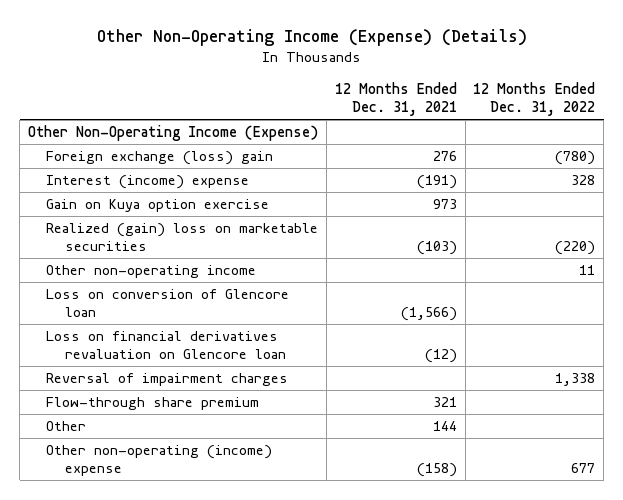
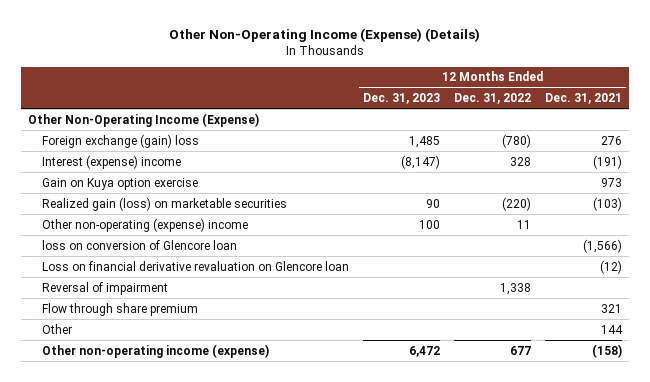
- | 12 Months Ended Dec. 31, 2021 | 12 Months Ended Dec. 31, 2022
+ | 12 Months Ended Dec. 31, 2023 | 12 Months Ended Dec. 31, 2022 | 12 Months Ended Dec. 31, 2021
- Foreign exchange (loss) gain | 276 | (780)
- Interest (income) expense | (191) | 328
+ Foreign exchange (gain) loss | 1,485 | (780) | 276
+ Interest (expense) income | (8,147) | 328 | (191)
- Realized (gain) loss on marketable securities | (103) | (220)
- Other non-operating income | | 11
- Loss on conversion of Glencore loan | (1,566) |
- Loss on financial derivatives revaluation on Glencore loan | (12) |
- Reversal of impairment charges | | 1,338
- Flow-through share premium | 321 |
+ Realized gain (loss) on marketable securities | 90 | (220) | (103)
+ Other non-operating (expense) income | 100 | 11 |
+ loss on conversion of Glencore loan | | | (1,566)
+ Loss on financial derivative revaluation on Glencore loan | | | (12)
+ Reversal of impairment | | 1,338 |
+ Flow through share premium | | | 321
- Other non-operating (income) expense | (158) | 677
+ Other non-operating income (expense) | 6,472 | 677 | (158)

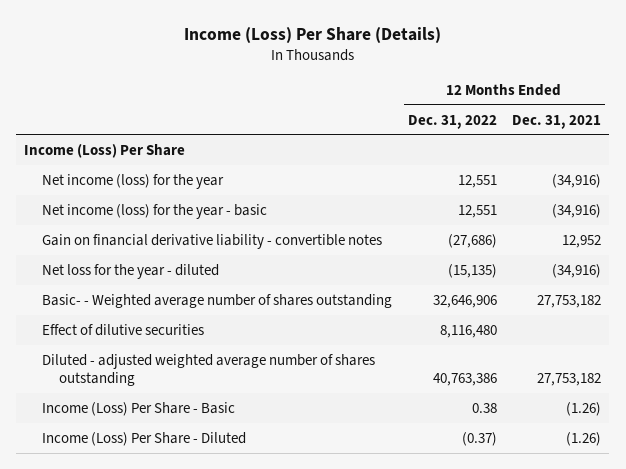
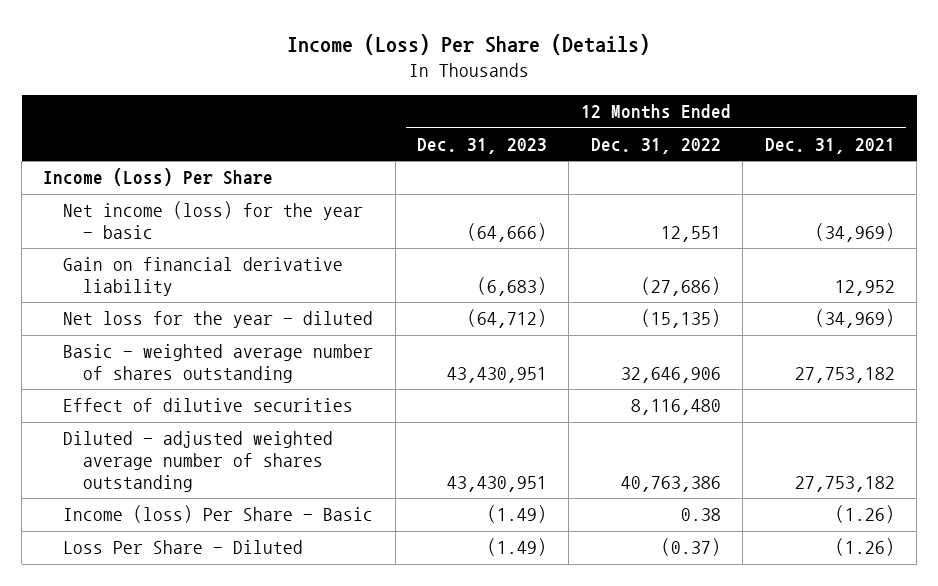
- | 12 Months Ended Dec. 31, 2022 | 12 Months Ended Dec. 31, 2021
+ | 12 Months Ended Dec. 31, 2023 | 12 Months Ended Dec. 31, 2022 | 12 Months Ended Dec. 31, 2021
- Net income (loss) for the year | 12,551 | (34,916)
- Net income (loss) for the year - basic | 12,551 | (34,916)
- Gain on financial derivative liability - convertible notes | (27,686) | 12,952
- Net loss for the year - diluted | (15,135) | (34,916)
- Basic- - Weighted average number of shares outstanding | 32,646,906 | 27,753,182
+ Net income (loss) for the year - basic | (64,666) | 12,551 | (34,969)
+ Gain on financial derivative liability | (6,683) | (27,686) | 12,952
+ Net loss for the year - diluted | (64,712) | (15,135) | (34,969)
+ Basic - weighted average number of shares outstanding | 43,430,951 | 32,646,906 | 27,753,182
- Income (Loss) Per Share - Basic | 0.38 | (1.26)
- Income (Loss) Per Share - Diluted | (0.37) | (1.26)
+ Income (loss) Per Share - Basic | (1.49) | 0.38 | (1.26)
+ Loss Per Share - Diluted | (1.49) | (0.37) | (1.26)

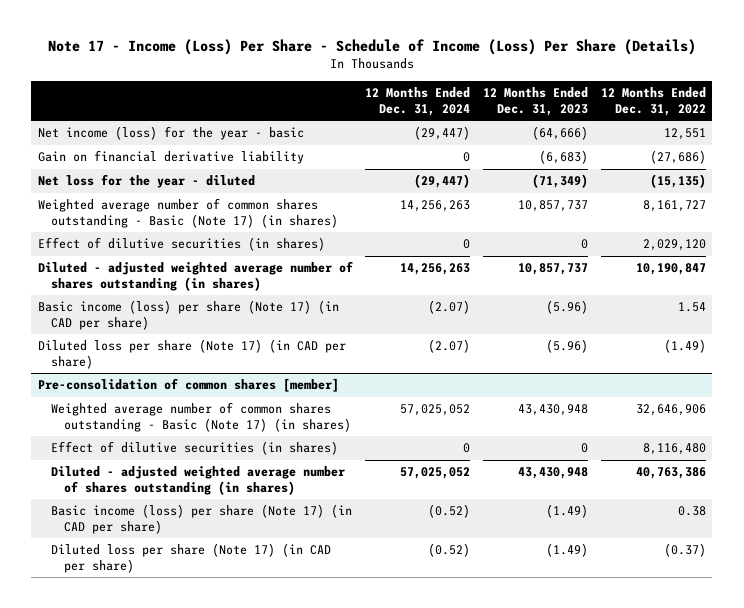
- Income (Loss) Per Share (Details)
+ Note 17 - Income (Loss) Per Share - Schedule of Income (Loss) Per Share (Details)
- | 12 Months Ended Dec. 31, 2023 | 12 Months Ended Dec. 31, 2022 | 12 Months Ended Dec. 31, 2021
+ | 12 Months Ended Dec. 31, 2024 | 12 Months Ended Dec. 31, 2023 | 12 Months Ended Dec. 31, 2022
- Income (Loss) Per Share
- Net loss for the year - diluted | (64,712) | (15,135) | (34,969)
- Basic - weighted average number of shares outstanding | 43,430,951 | 32,646,906 | 27,753,182
- Effect of dilutive securities | | 8,116,480 |
- Diluted - adjusted weighted average number of shares outstanding | 43,430,951 | 40,763,386 | 27,753,182
- Income (loss) Per Share - Basic | (1.49) | 0.38 | (1.26)
- Loss Per Share - Diluted | (1.49) | (0.37) | (1.26)
+ Net loss for the year - diluted | (29,447) | (71,349) | (15,135)
+ Weighted average number of common shares outstanding - Basic (Note 17) (in shares) | 14,256,263 | 10,857,737 | 8,161,727
+ Effect of dilutive securities (in shares) | 0 | 0 | 2,029,120
+ Diluted - adjusted weighted average number of shares outstanding (in shares) | 14,256,263 | 10,857,737 | 10,190,847
+ Basic income (loss) per share (Note 17) (in CAD per share) | (2.07) | (5.96) | 1.54
+ Diluted loss per share (Note 17) (in CAD per share) | (2.07) | (5.96) | (1.49)
+ Pre-consolidation of common shares [member]
+ Weighted average number of common shares outstanding - Basic (Note 17) (in shares) | 57,025,052 | 43,430,948 | 32,646,906
+ Effect of dilutive securities (in shares) | 0 | 0 | 8,116,480
+ Diluted - adjusted weighted average number of shares outstanding (in shares) | 57,025,052 | 43,430,948 | 40,763,386
+ Basic income (loss) per share (Note 17) (in CAD per share) | (0.52) | (1.49) | 0.38
+ Diluted loss per share (Note 17) (in CAD per share) | (0.52) | (1.49) | (0.37)

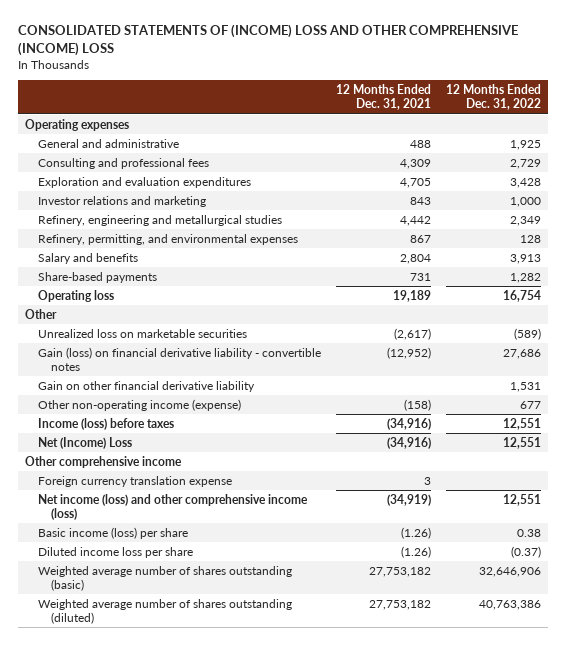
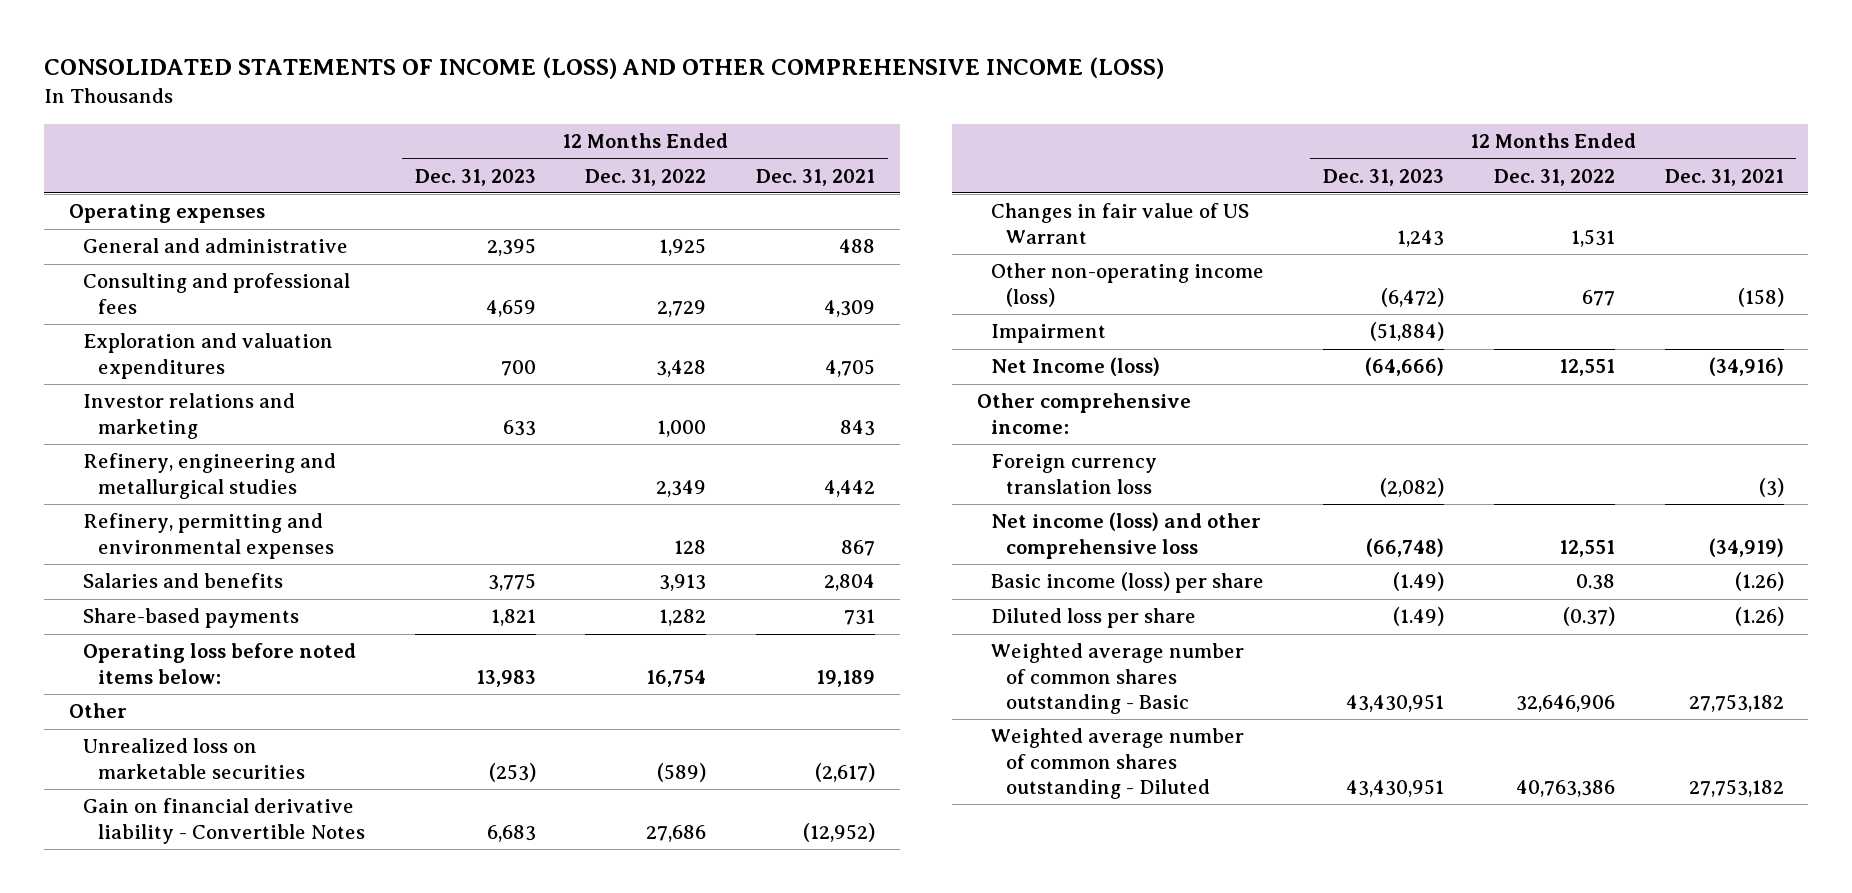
- CONSOLIDATED STATEMENTS OF (INCOME) LOSS AND OTHER COMPREHENSIVE (INCOME) LOSS
+ CONSOLIDATED STATEMENTS OF INCOME (LOSS) AND OTHER COMPREHENSIVE INCOME (LOSS)
- | 12 Months Ended Dec. 31, 2021 | 12 Months Ended Dec. 31, 2022
+ | 12 Months Ended Dec. 31, 2023 | 12 Months Ended Dec. 31, 2022 | 12 Months Ended Dec. 31, 2021
- Exploration and evaluation expenditures | 4,705 | 3,428
+ Exploration and valuation expenditures | 700 | 3,428 | 4,705
- Refinery, permitting, and environmental expenses | 867 | 128
- Salary and benefits | 2,804 | 3,913
+ Refinery, permitting and environmental expenses | | 128 | 867
+ Salaries and benefits | 3,775 | 3,913 | 2,804
- Operating loss | 19,189 | 16,754
+ Operating loss before noted items below: | 13,983 | 16,754 | 19,189
- Gain (loss) on financial derivative liability - convertible notes | (12,952) | 27,686
- Gain on other financial derivative liability | | 1,531
- Other non-operating income (expense) | (158) | 677
- Income (loss) before taxes | (34,916) | 12,551
- Net (Income) Loss | (34,916) | 12,551
- Other comprehensive income
- Foreign currency translation expense | 3 |
- Net income (loss) and other comprehensive income (loss) | (34,919) | 12,551
+ Gain on financial derivative liability - Convertible Notes | 6,683 | 27,686 | (12,952)
+ Changes in fair value of US Warrant | 1,243 | 1,531 |
+ Other non-operating income (loss) | (6,472) | 677 | (158)
+ Impairment | (51,884) | |
+ Net Income (loss) | (64,666) | 12,551 | (34,916)
+ Other comprehensive income:
+ Foreign currency translation loss | (2,082) | | (3)
+ Net income (loss) and other comprehensive loss | (66,748) | 12,551 | (34,919)
- Diluted income loss per share | (1.26) | (0.37)
- Weighted average number of shares outstanding (basic) | 27,753,182 | 32,646,906
- Weighted average number of shares outstanding (diluted) | 27,753,182 | 40,763,386
+ Diluted loss per share | (1.49) | (0.37) | (1.26)
+ Weighted average number of common shares outstanding - Basic | 43,430,951 | 32,646,906 | 27,753,182
+ Weighted average number of common shares outstanding - Diluted | 43,430,951 | 40,763,386 | 27,753,182

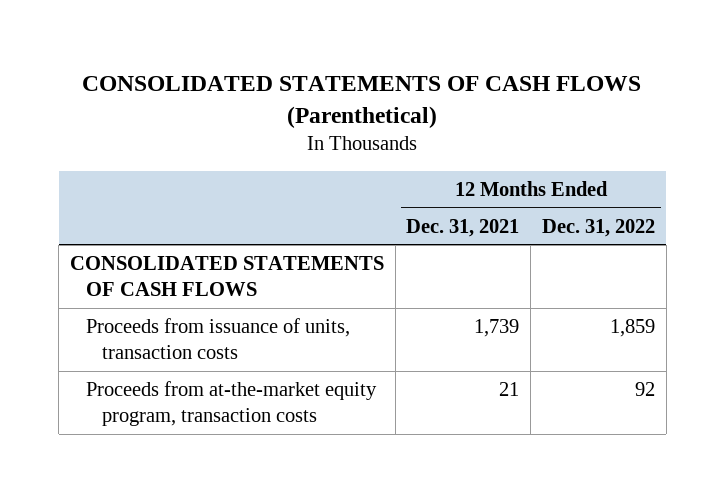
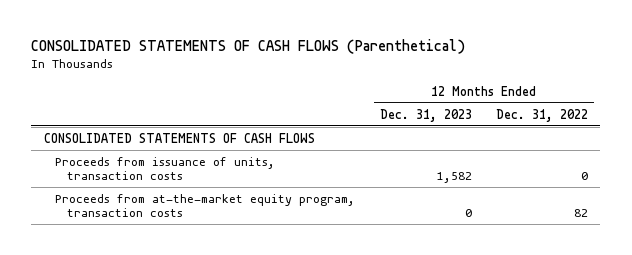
- | 12 Months Ended Dec. 31, 2021 | 12 Months Ended Dec. 31, 2022
+ | 12 Months Ended Dec. 31, 2023 | 12 Months Ended Dec. 31, 2022
- Proceeds from issuance of units, transaction costs | 1,739 | 1,859
- Proceeds from at-the-market equity program, transaction costs | 21 | 92
+ Proceeds from issuance of units, transaction costs | 1,582 | 0
+ Proceeds from at-the-market equity program, transaction costs | 0 | 82

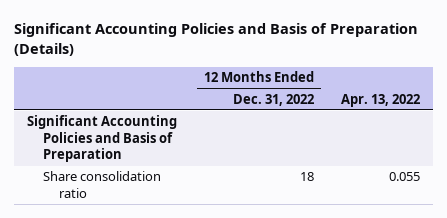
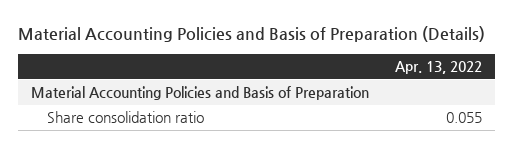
- Significant Accounting Policies and Basis of Preparation (Details)
+ Material Accounting Policies and Basis of Preparation (Details)
- | 12 Months Ended Dec. 31, 2022 | Apr. 13, 2022
+ | Apr. 13, 2022
- Significant Accounting Policies and Basis of Preparation
+ Material Accounting Policies and Basis of Preparation

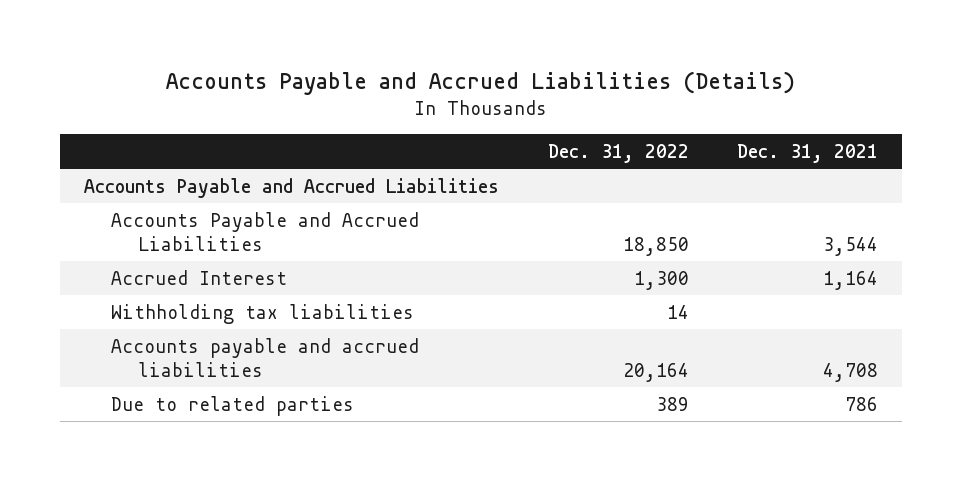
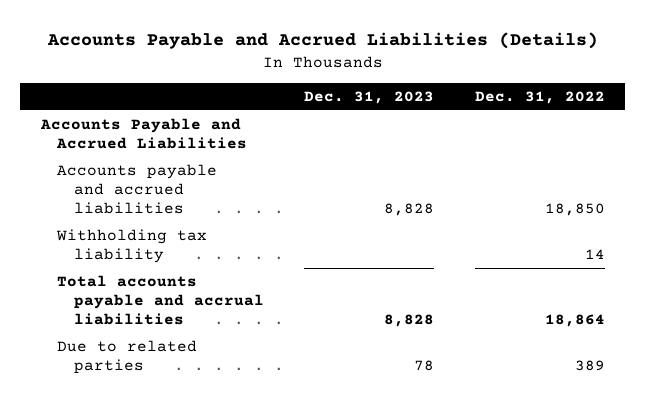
- | Dec. 31, 2022 | Dec. 31, 2021
+ | Dec. 31, 2023 | Dec. 31, 2022
- Accounts Payable and Accrued Liabilities | 18,850 | 3,544
- Accrued Interest | 1,300 | 1,164
- Withholding tax liabilities | 14 |
- Accounts payable and accrued liabilities | 20,164 | 4,708
+ Accounts payable and accrued liabilities | 8,828 | 18,850
+ Withholding tax liability | | 14
+ Total accounts payable and accrual liabilities | 8,828 | 18,864

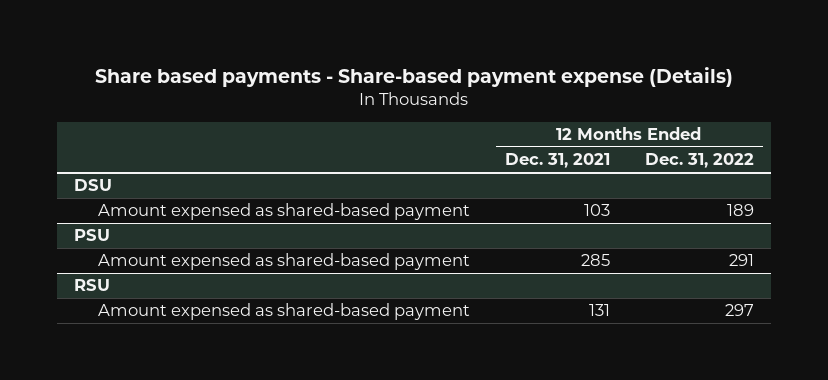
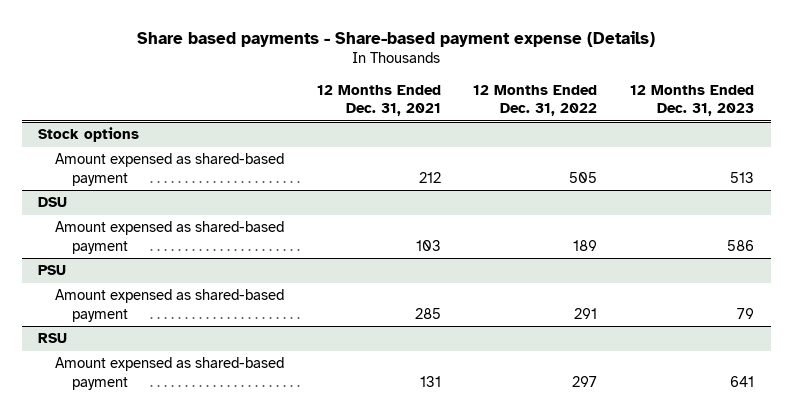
- | 12 Months Ended Dec. 31, 2021 | 12 Months Ended Dec. 31, 2022
+ | 12 Months Ended Dec. 31, 2021 | 12 Months Ended Dec. 31, 2022 | 12 Months Ended Dec. 31, 2023
+ Stock options
+ Amount expensed as shared-based payment | 212 | 505 | 513

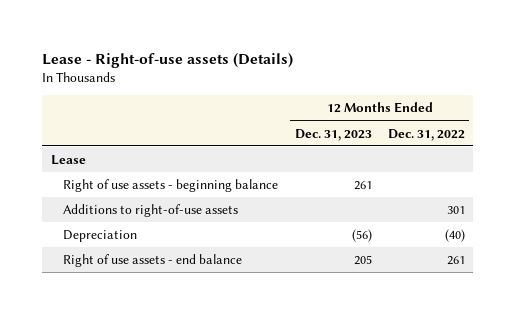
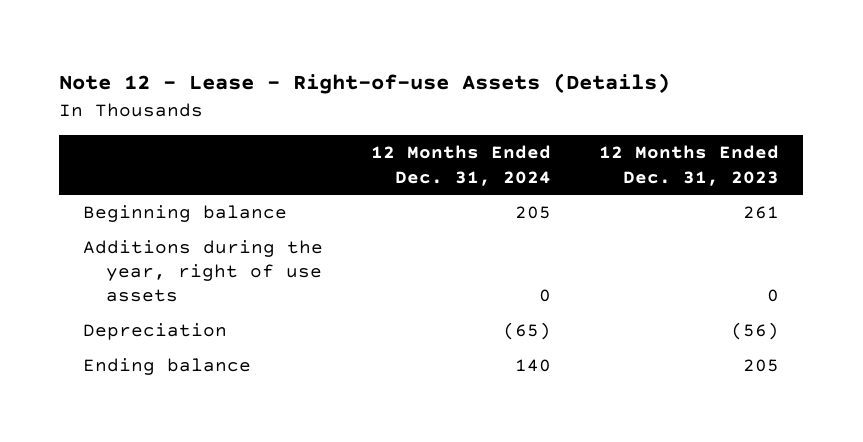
- Lease - Right-of-use assets (Details)
+ Note 12 - Lease - Right-of-use Assets (Details)
- | 12 Months Ended Dec. 31, 2023 | 12 Months Ended Dec. 31, 2022
+ | 12 Months Ended Dec. 31, 2024 | 12 Months Ended Dec. 31, 2023
- Lease
- Right of use assets - beginning balance | 261 |
- Additions to right-of-use assets | | 301
+ Beginning balance | 205 | 261
+ Additions during the year, right of use assets | 0 | 0
- Right of use assets - end balance | 205 | 261
+ Ending balance | 140 | 205

